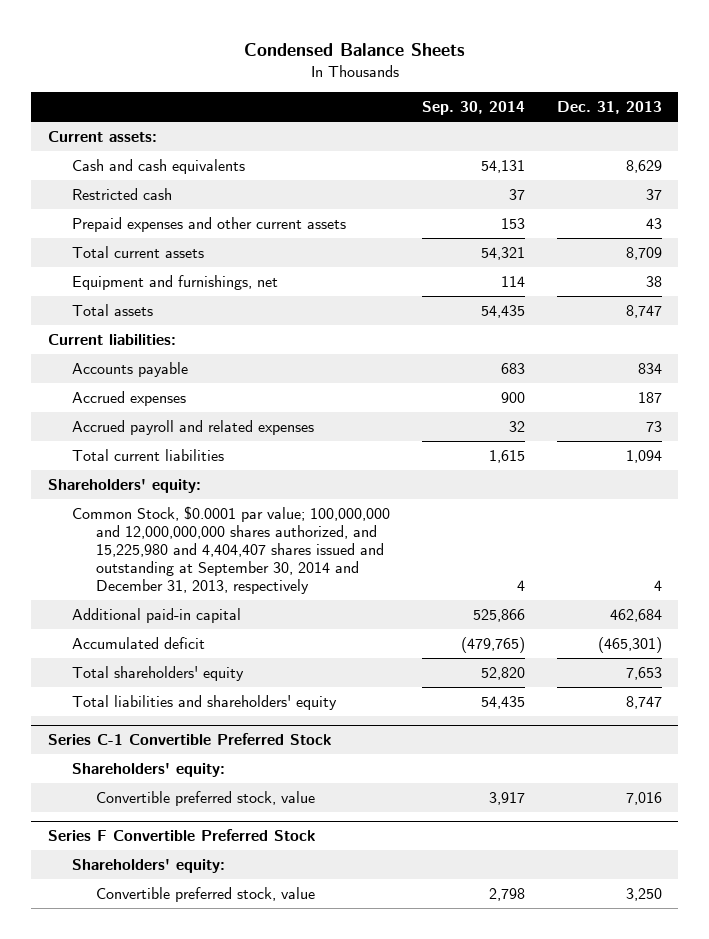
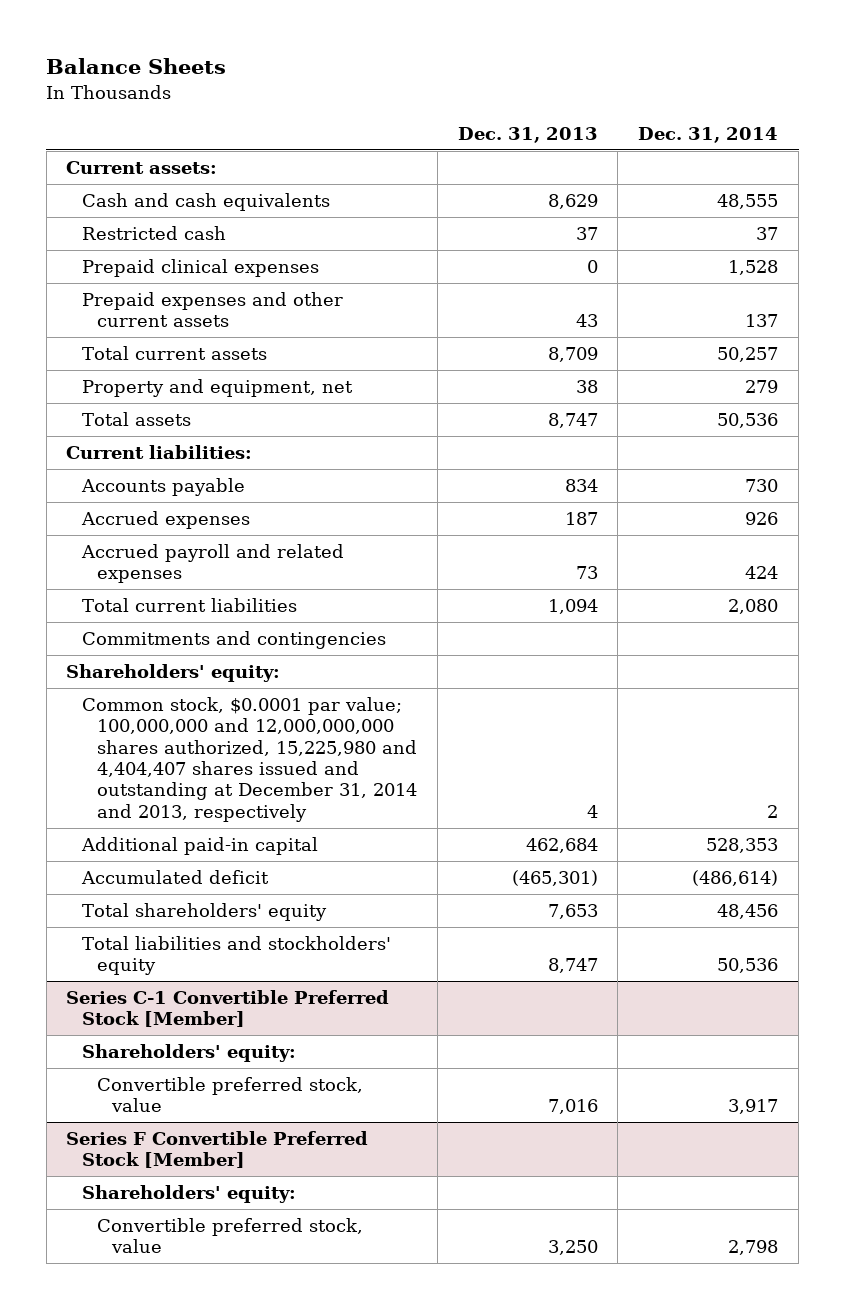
- Condensed Balance Sheets
+ Balance Sheets
- | Sep. 30, 2014 | Dec. 31, 2013
+ | Dec. 31, 2013 | Dec. 31, 2014
+ Prepaid clinical expenses | 0 | 1,528
- Equipment and furnishings, net | 114 | 38
+ Property and equipment, net | 38 | 279
+ Commitments and contingencies
- Common Stock, $0.0001 par value; 100,000,000 and 12,000,000,000 shares authorized, and 15,225,980 and 4,404,407 shares issued and outstanding at September 30, 2014 and December 31, 2013, respectively | 4 | 4
+ Common stock, $0.0001 par value; 100,000,000 and 12,000,000,000 shares authorized, 15,225,980 and 4,404,407 shares issued and outstanding at December 31, 2014 and 2013, respectively | 4 | 2
- Total liabilities and shareholders' equity | 54,435 | 8,747
- Series C-1 Convertible Preferred Stock
+ Total liabilities and stockholders' equity | 8,747 | 50,536
+ Series C-1 Convertible Preferred Stock [Member]
- Series F Convertible Preferred Stock
+ Series F Convertible Preferred Stock [Member]

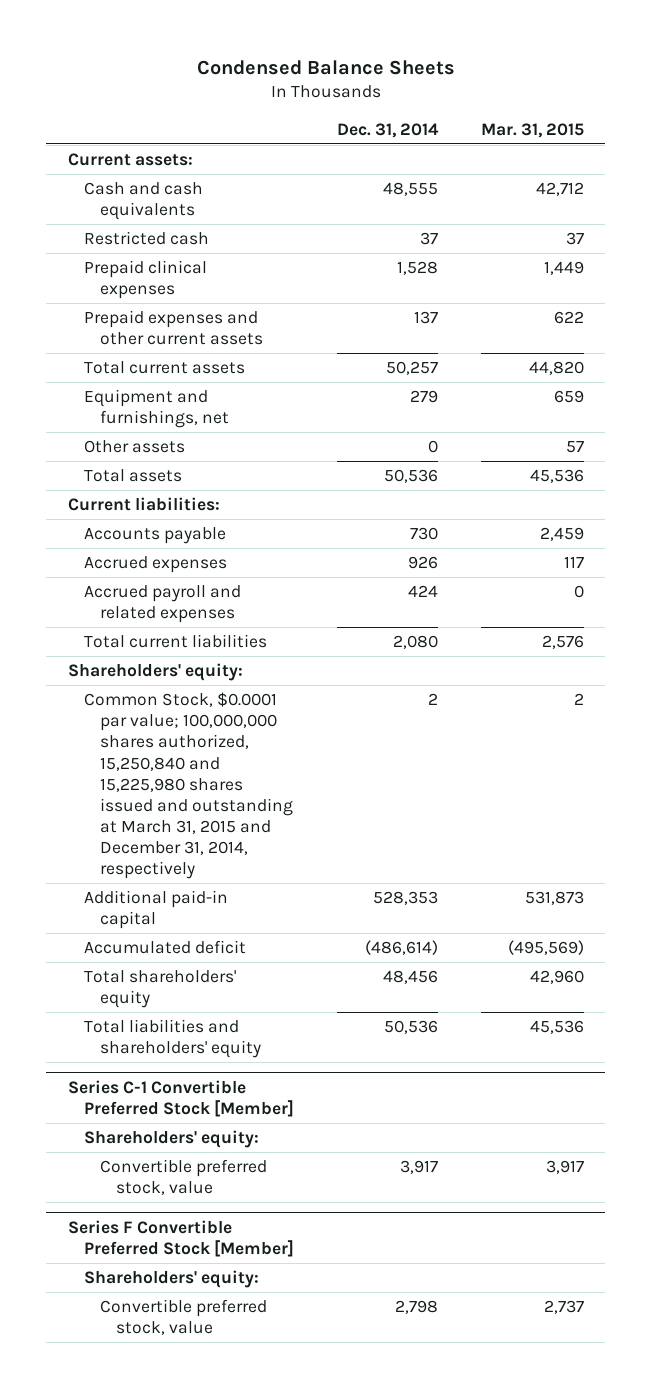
- Balance Sheets
+ Condensed Balance Sheets
- | Dec. 31, 2013 | Dec. 31, 2014
+ | Dec. 31, 2014 | Mar. 31, 2015
- Property and equipment, net | 38 | 279
+ Equipment and furnishings, net | 279 | 659
+ Other assets | 0 | 57
- Commitments and contingencies
- Common stock, $0.0001 par value; 100,000,000 and 12,000,000,000 shares authorized, 15,225,980 and 4,404,407 shares issued and outstanding at December 31, 2014 and 2013, respectively | 4 | 2
+ Common Stock, $0.0001 par value; 100,000,000 shares authorized, 15,250,840 and 15,225,980 shares issued and outstanding at March 31, 2015 and December 31, 2014, respectively | 2 | 2
- Total liabilities and stockholders' equity | 8,747 | 50,536
+ Total liabilities and shareholders' equity | 50,536 | 45,536

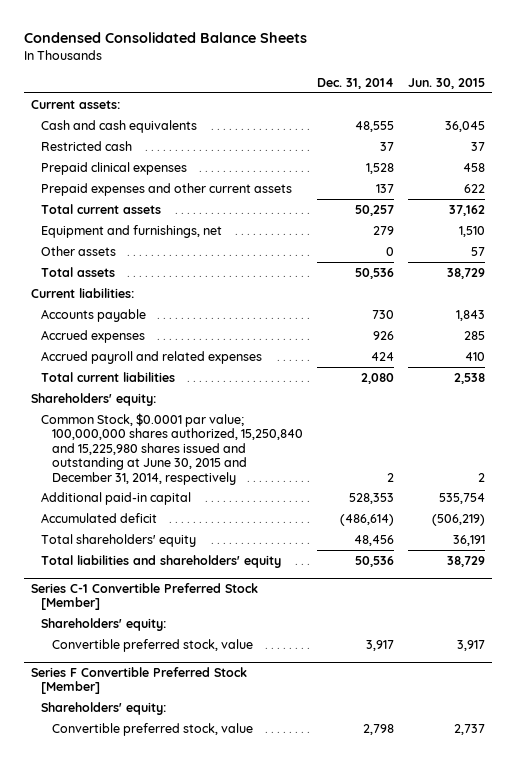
- Condensed Balance Sheets
+ Condensed Consolidated Balance Sheets
- | Dec. 31, 2014 | Mar. 31, 2015
+ | Dec. 31, 2014 | Jun. 30, 2015
- Common Stock, $0.0001 par value; 100,000,000 shares authorized, 15,250,840 and 15,225,980 shares issued and outstanding at March 31, 2015 and December 31, 2014, respectively | 2 | 2
+ Common Stock, $0.0001 par value; 100,000,000 shares authorized, 15,250,840 and 15,225,980 shares issued and outstanding at June 30, 2015 and December 31, 2014, respectively | 2 | 2

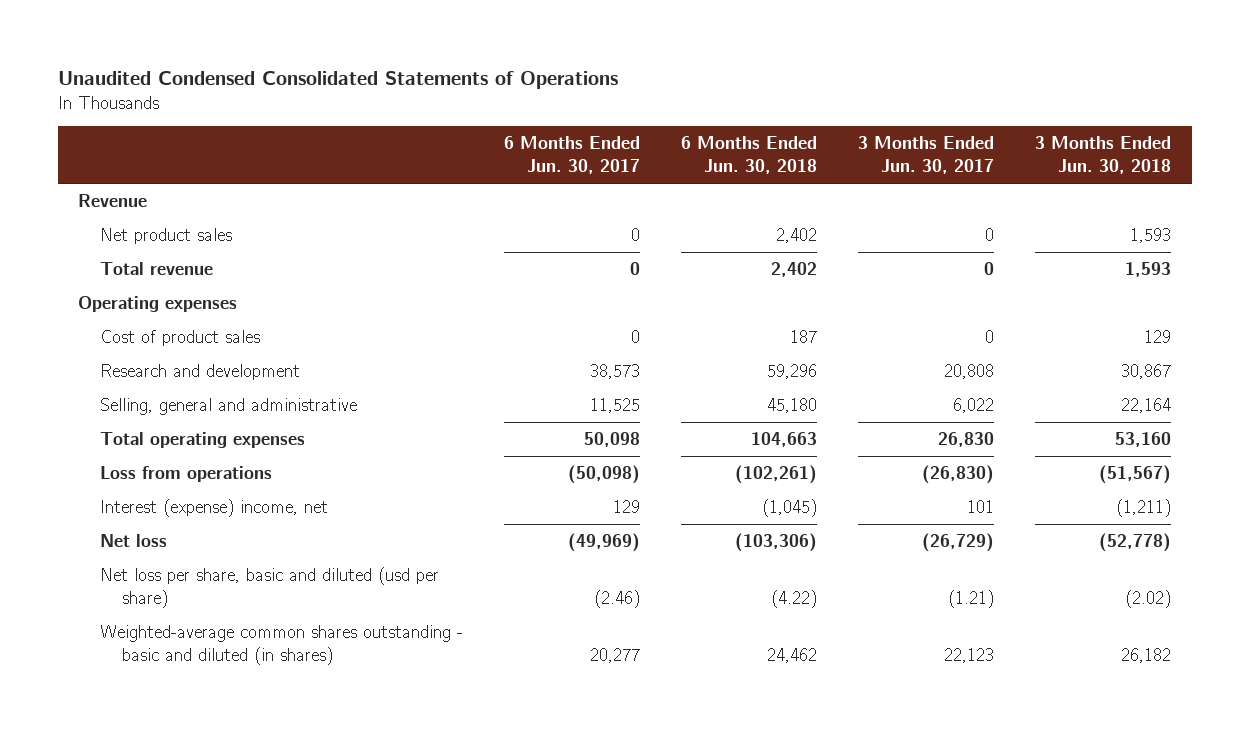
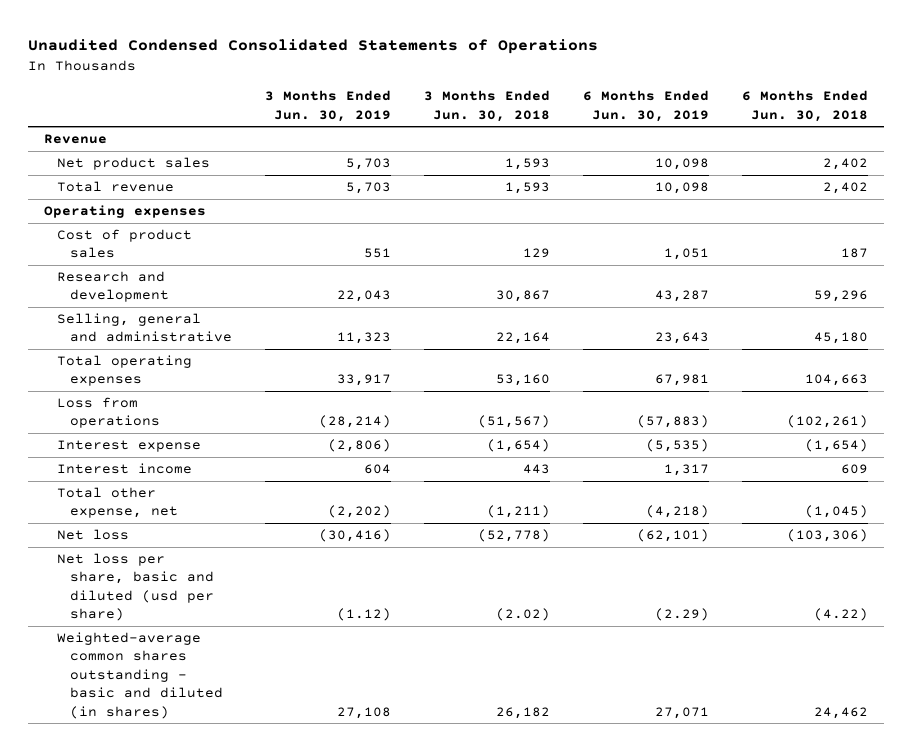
- | 6 Months Ended Jun. 30, 2017 | 6 Months Ended Jun. 30, 2018 | 3 Months Ended Jun. 30, 2017 | 3 Months Ended Jun. 30, 2018
+ | 3 Months Ended Jun. 30, 2019 | 3 Months Ended Jun. 30, 2018 | 6 Months Ended Jun. 30, 2019 | 6 Months Ended Jun. 30, 2018
- Interest (expense) income, net | 129 | (1,045) | 101 | (1,211)
+ Interest expense | (2,806) | (1,654) | (5,535) | (1,654)
+ Interest income | 604 | 443 | 1,317 | 609
+ Total other expense, net | (2,202) | (1,211) | (4,218) | (1,045)

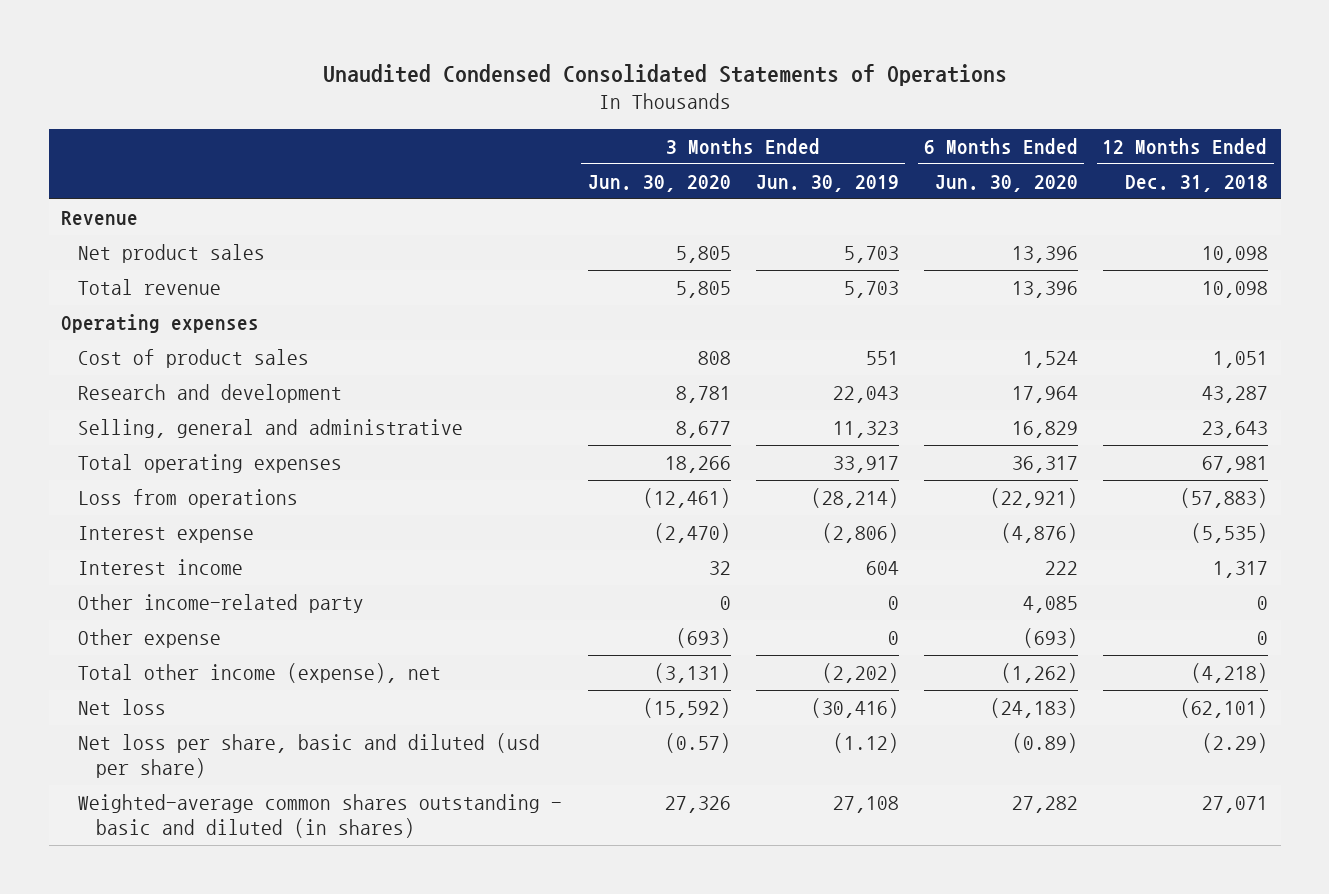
- | 3 Months Ended Jun. 30, 2019 | 3 Months Ended Jun. 30, 2018 | 6 Months Ended Jun. 30, 2019 | 6 Months Ended Jun. 30, 2018
+ | 3 Months Ended Jun. 30, 2020 | 3 Months Ended Jun. 30, 2019 | 6 Months Ended Jun. 30, 2020 | 12 Months Ended Dec. 31, 2018
- Total other expense, net | (2,202) | (1,211) | (4,218) | (1,045)
+ Other income-related party | 0 | 0 | 4,085 | 0
+ Other expense | (693) | 0 | (693) | 0
+ Total other income (expense), net | (3,131) | (2,202) | (1,262) | (4,218)

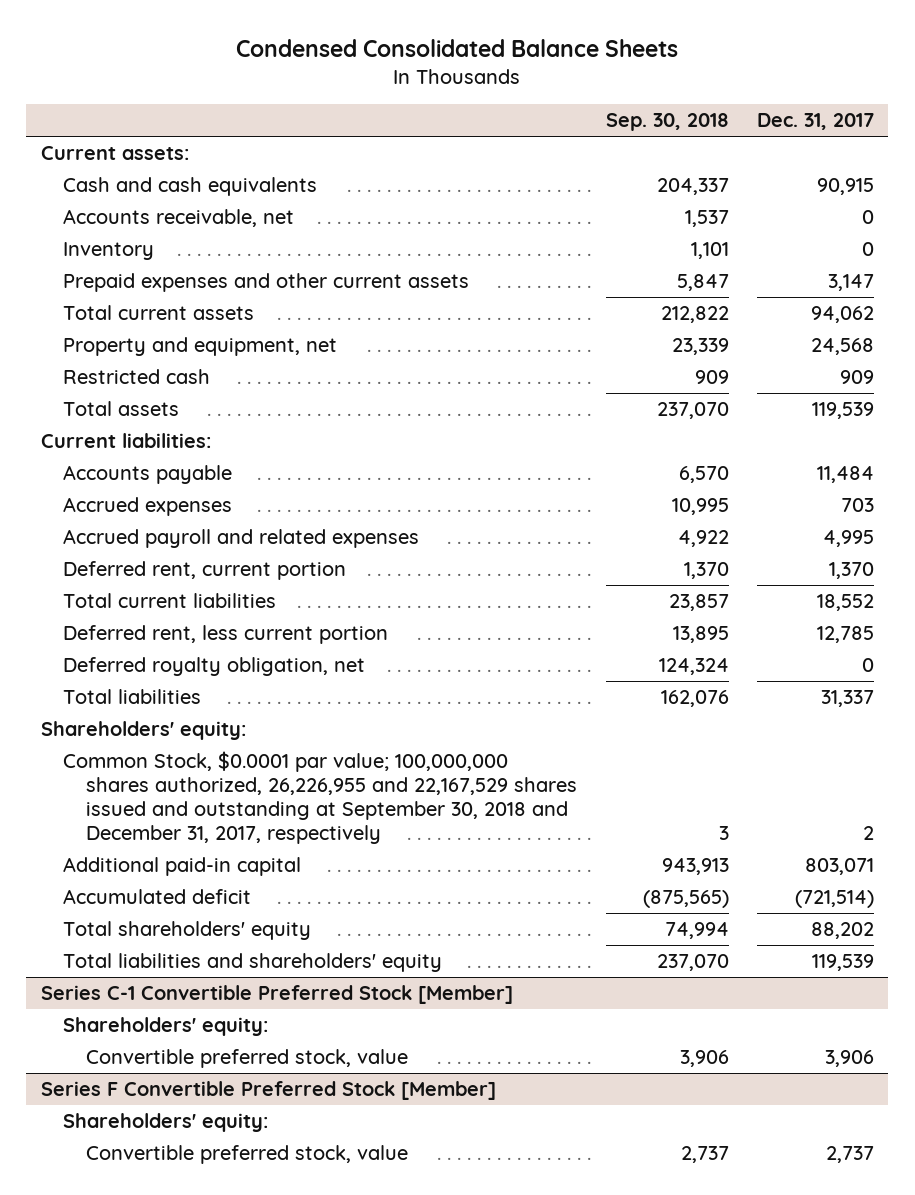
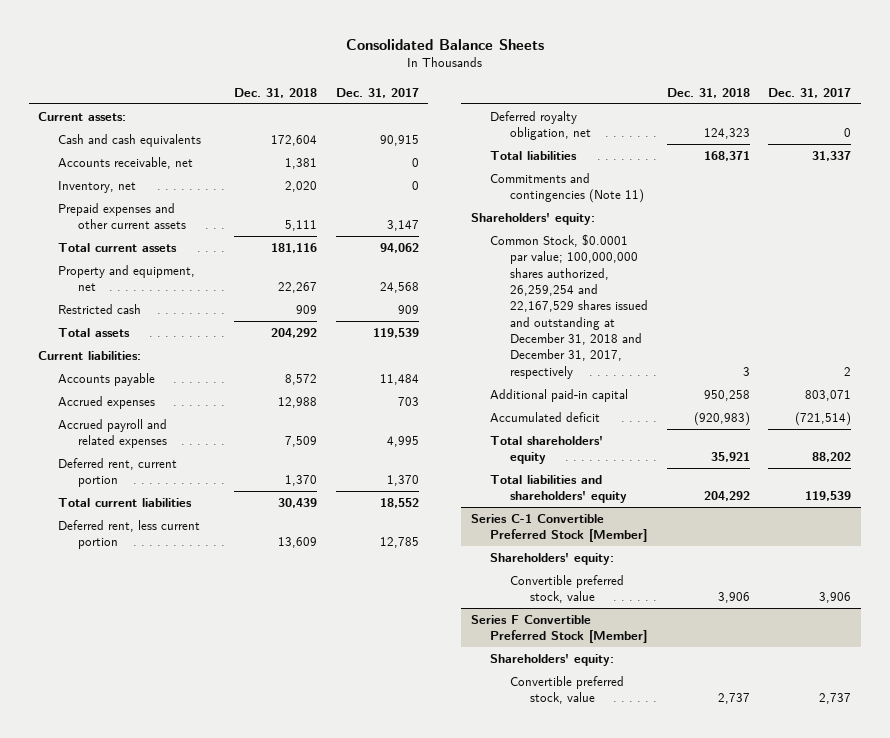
- Condensed Consolidated Balance Sheets
+ Consolidated Balance Sheets
- | Sep. 30, 2018 | Dec. 31, 2017
+ | Dec. 31, 2018 | Dec. 31, 2017
- Inventory | 1,101 | 0
+ Inventory, net | 2,020 | 0
+ Commitments and contingencies (Note 11)
- Common Stock, $0.0001 par value; 100,000,000 shares authorized, 26,226,955 and 22,167,529 shares issued and outstanding at September 30, 2018 and December 31, 2017, respectively | 3 | 2
+ Common Stock, $0.0001 par value; 100,000,000 shares authorized, 26,259,254 and 22,167,529 shares issued and outstanding at December 31, 2018 and December 31, 2017, respectively | 3 | 2

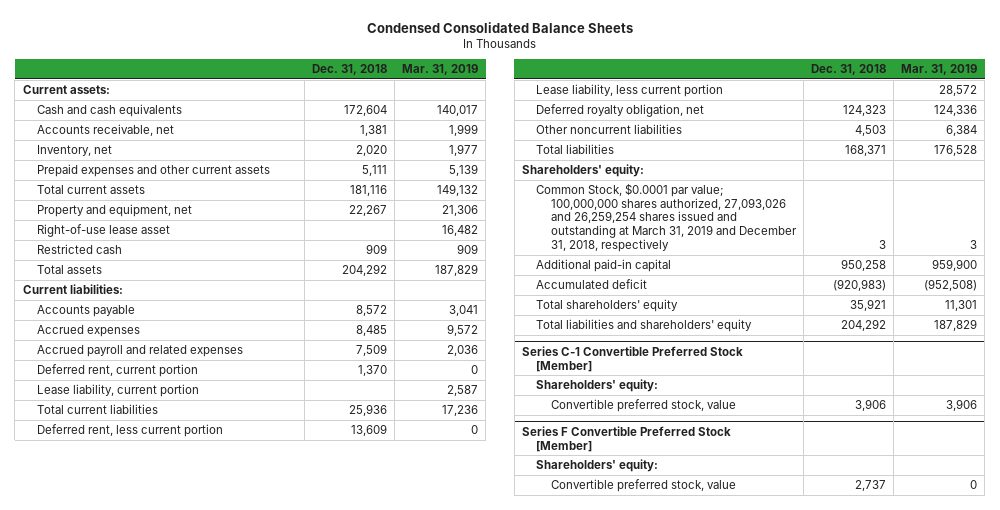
- Consolidated Balance Sheets
+ Condensed Consolidated Balance Sheets
- | Dec. 31, 2018 | Dec. 31, 2017
+ | Dec. 31, 2018 | Mar. 31, 2019
+ Right-of-use lease asset | | 16,482
- Accrued expenses | 12,988 | 703
+ Accrued expenses | 8,485 | 9,572
- Total current liabilities | 30,439 | 18,552
+ Lease liability, current portion | | 2,587
+ Total current liabilities | 25,936 | 17,236
+ Lease liability, less current portion | | 28,572
+ Other noncurrent liabilities | 4,503 | 6,384
- Commitments and contingencies (Note 11)
- Common Stock, $0.0001 par value; 100,000,000 shares authorized, 26,259,254 and 22,167,529 shares issued and outstanding at December 31, 2018 and December 31, 2017, respectively | 3 | 2
+ Common Stock, $0.0001 par value; 100,000,000 shares authorized, 27,093,026 and 26,259,254 shares issued and outstanding at March 31, 2019 and December 31, 2018, respectively | 3 | 3

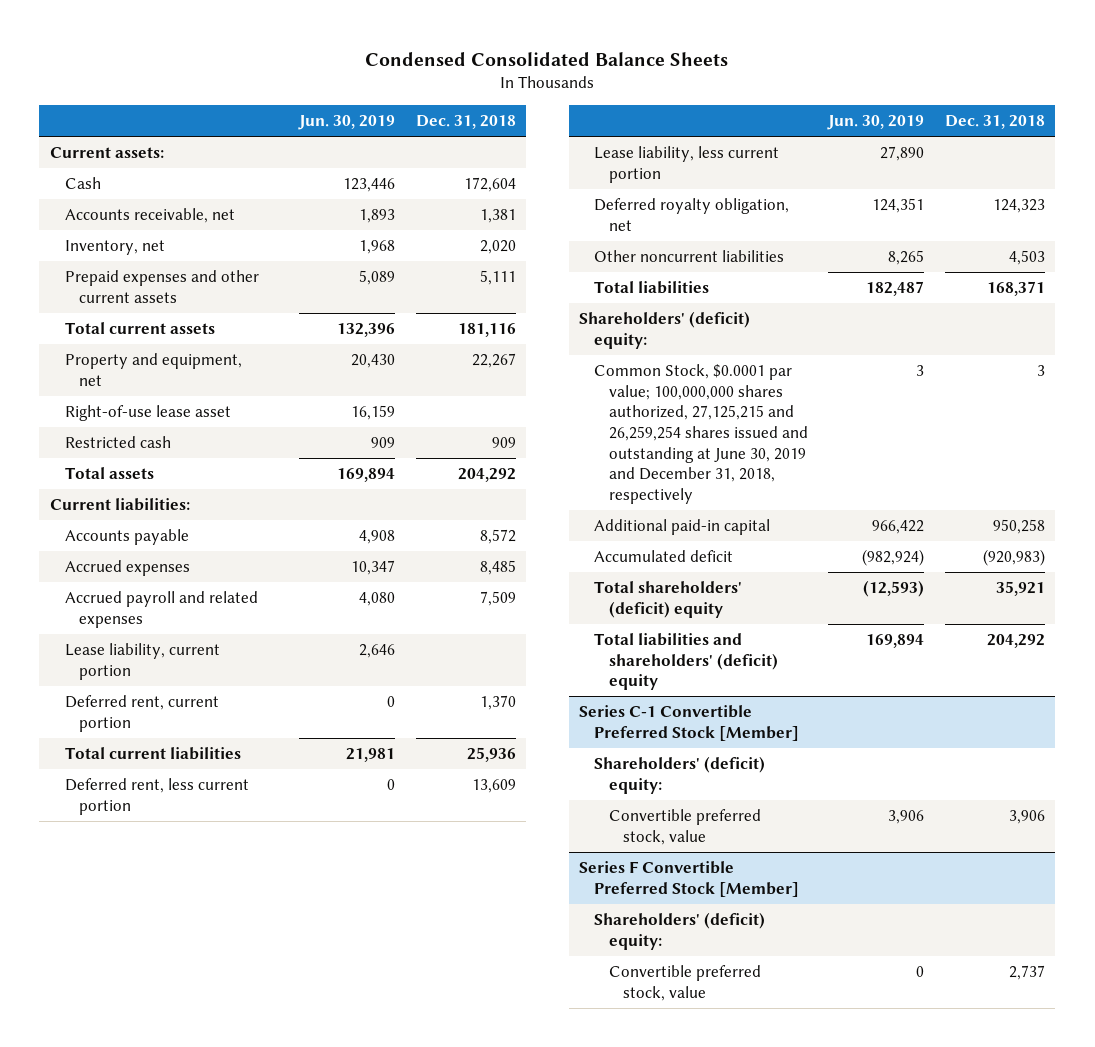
- | Dec. 31, 2018 | Mar. 31, 2019
+ | Jun. 30, 2019 | Dec. 31, 2018
- Cash and cash equivalents | 172,604 | 140,017
+ Cash | 123,446 | 172,604
moved down: Deferred rent, current portion | 0 | 1,370
- Shareholders' equity:
- Common Stock, $0.0001 par value; 100,000,000 shares authorized, 27,093,026 and 26,259,254 shares issued and outstanding at March 31, 2019 and December 31, 2018, respectively | 3 | 3
+ Shareholders' (deficit) equity:
+ Common Stock, $0.0001 par value; 100,000,000 shares authorized, 27,125,215 and 26,259,254 shares issued and outstanding at June 30, 2019 and December 31, 2018, respectively | 3 | 3
- Total shareholders' equity | 35,921 | 11,301
- Total liabilities and shareholders' equity | 204,292 | 187,829
+ Total shareholders' (deficit) equity | (12,593) | 35,921
+ Total liabilities and shareholders' (deficit) equity | 169,894 | 204,292
@ Series C-1 Convertible Preferred Stock [Member]
- Shareholders' equity:
+ Shareholders' (deficit) equity:
@ Series F Convertible Preferred Stock [Member]
- Shareholders' equity:
+ Shareholders' (deficit) equity:

